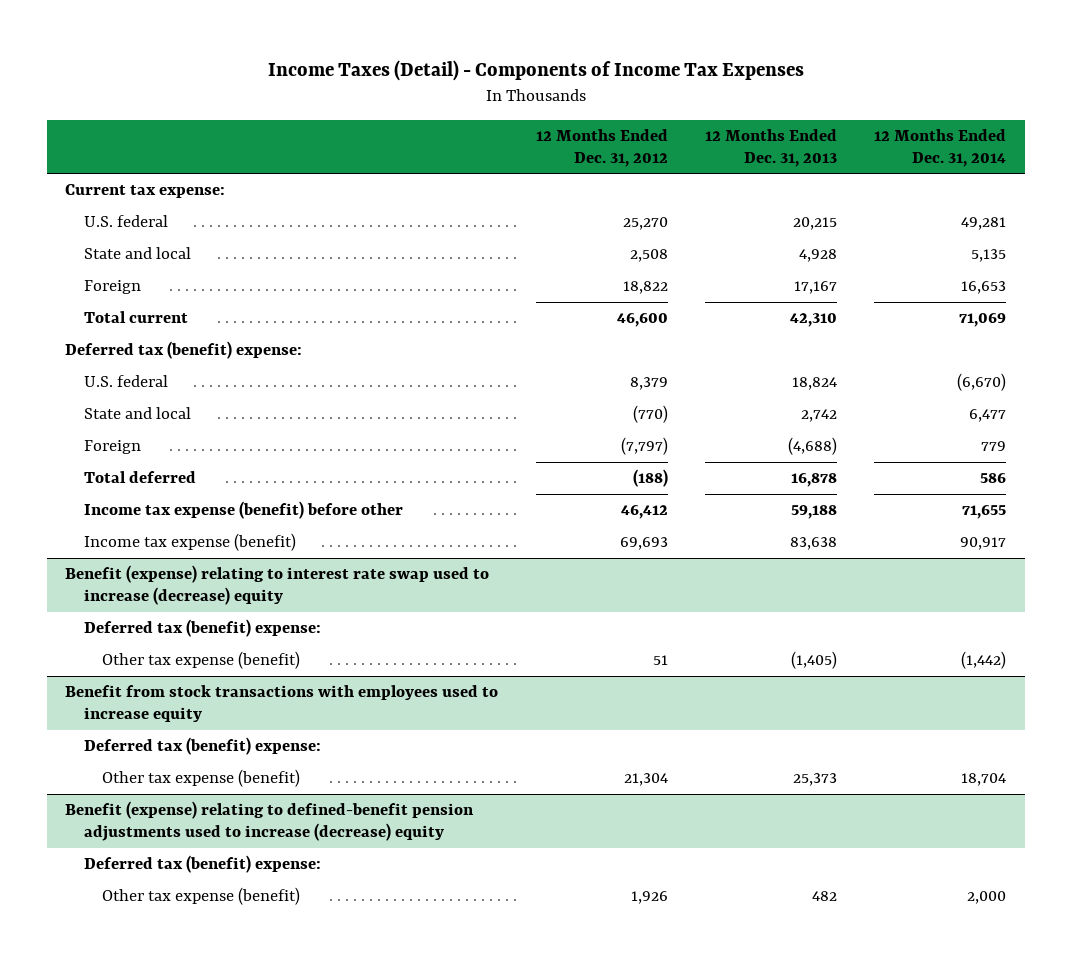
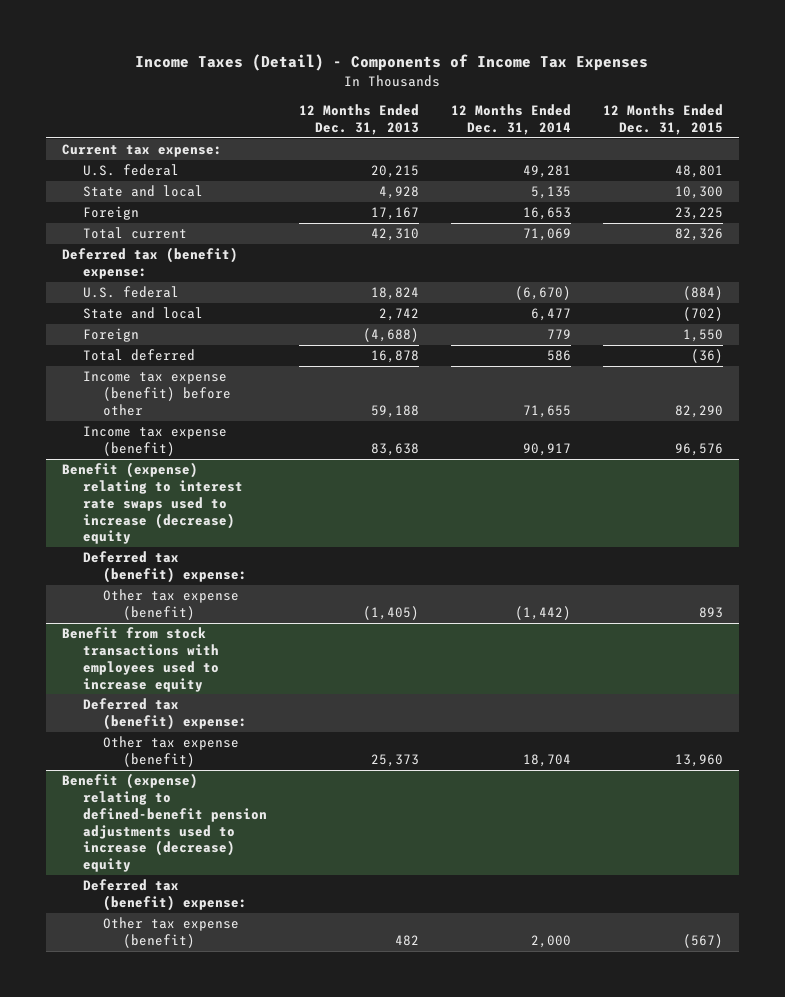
- | 12 Months Ended Dec. 31, 2012 | 12 Months Ended Dec. 31, 2013 | 12 Months Ended Dec. 31, 2014
+ | 12 Months Ended Dec. 31, 2013 | 12 Months Ended Dec. 31, 2014 | 12 Months Ended Dec. 31, 2015
- Benefit (expense) relating to interest rate swap used to increase (decrease) equity
+ Benefit (expense) relating to interest rate swaps used to increase (decrease) equity

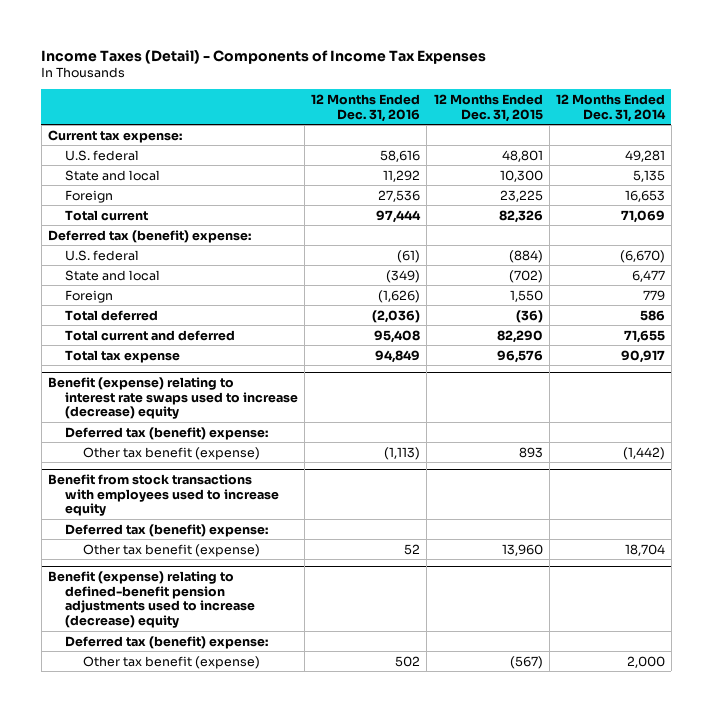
- | 12 Months Ended Dec. 31, 2013 | 12 Months Ended Dec. 31, 2014 | 12 Months Ended Dec. 31, 2015
+ | 12 Months Ended Dec. 31, 2016 | 12 Months Ended Dec. 31, 2015 | 12 Months Ended Dec. 31, 2014
- Income tax expense (benefit) before other | 59,188 | 71,655 | 82,290
- Income tax expense (benefit) | 83,638 | 90,917 | 96,576
+ Total current and deferred | 95,408 | 82,290 | 71,655
+ Total tax expense | 94,849 | 96,576 | 90,917
@ Benefit (expense) relating to interest rate swaps used to increase (decrease) equity
- Other tax expense (benefit) | (1,405) | (1,442) | 893
+ Other tax benefit (expense) | (1,113) | 893 | (1,442)
@ Benefit from stock transactions with employees used to increase equity
- Other tax expense (benefit) | 25,373 | 18,704 | 13,960
+ Other tax benefit (expense) | 52 | 13,960 | 18,704
@ Benefit (expense) relating to defined-benefit pension adjustments used to increase (decrease) equity
- Other tax expense (benefit) | 482 | 2,000 | (567)
+ Other tax benefit (expense) | 502 | (567) | 2,000

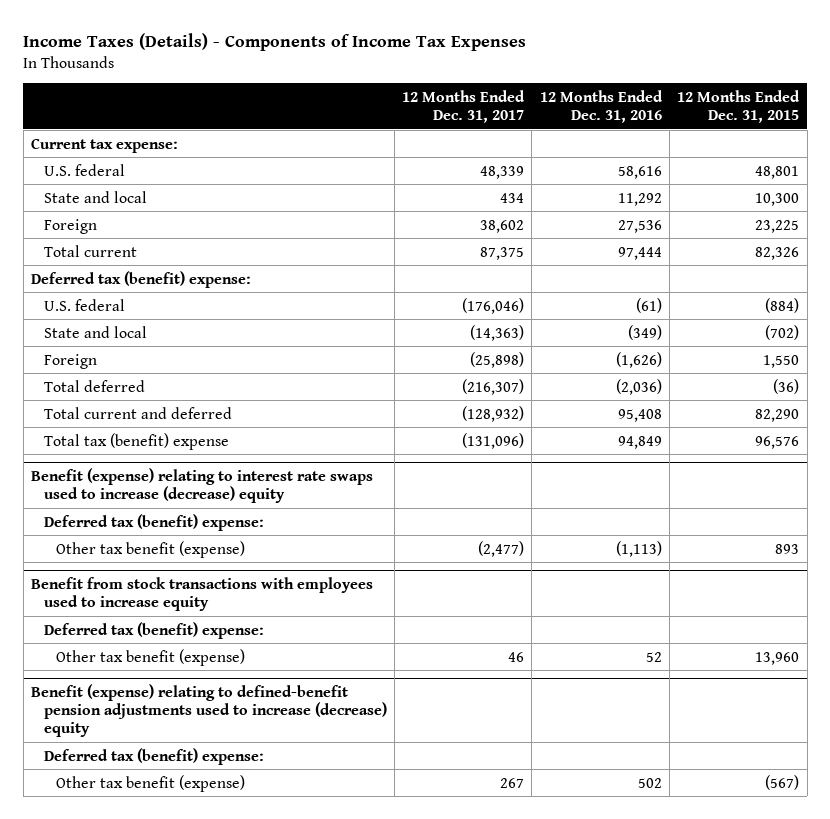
- Income Taxes (Detail) - Components of Income Tax Expenses
+ Income Taxes (Details) - Components of Income Tax Expenses
- | 12 Months Ended Dec. 31, 2016 | 12 Months Ended Dec. 31, 2015 | 12 Months Ended Dec. 31, 2014
+ | 12 Months Ended Dec. 31, 2017 | 12 Months Ended Dec. 31, 2016 | 12 Months Ended Dec. 31, 2015
- Total tax expense | 94,849 | 96,576 | 90,917
+ Total tax (benefit) expense | (131,096) | 94,849 | 96,576

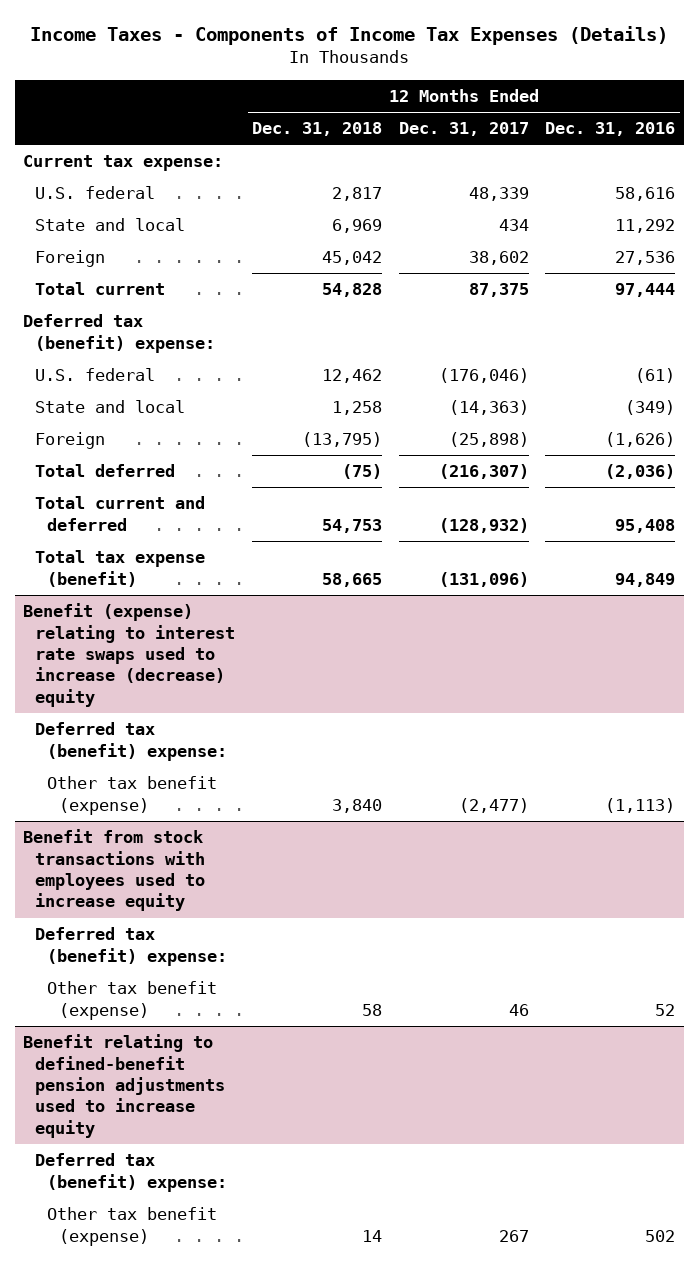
- Income Taxes (Details) - Components of Income Tax Expenses
+ Income Taxes - Components of Income Tax Expenses (Details)
- | 12 Months Ended Dec. 31, 2017 | 12 Months Ended Dec. 31, 2016 | 12 Months Ended Dec. 31, 2015
+ | 12 Months Ended Dec. 31, 2018 | 12 Months Ended Dec. 31, 2017 | 12 Months Ended Dec. 31, 2016
- Total tax (benefit) expense | (131,096) | 94,849 | 96,576
+ Total tax expense (benefit) | 58,665 | (131,096) | 94,849
- Benefit (expense) relating to defined-benefit pension adjustments used to increase (decrease) equity
+ Benefit relating to defined-benefit pension adjustments used to increase equity

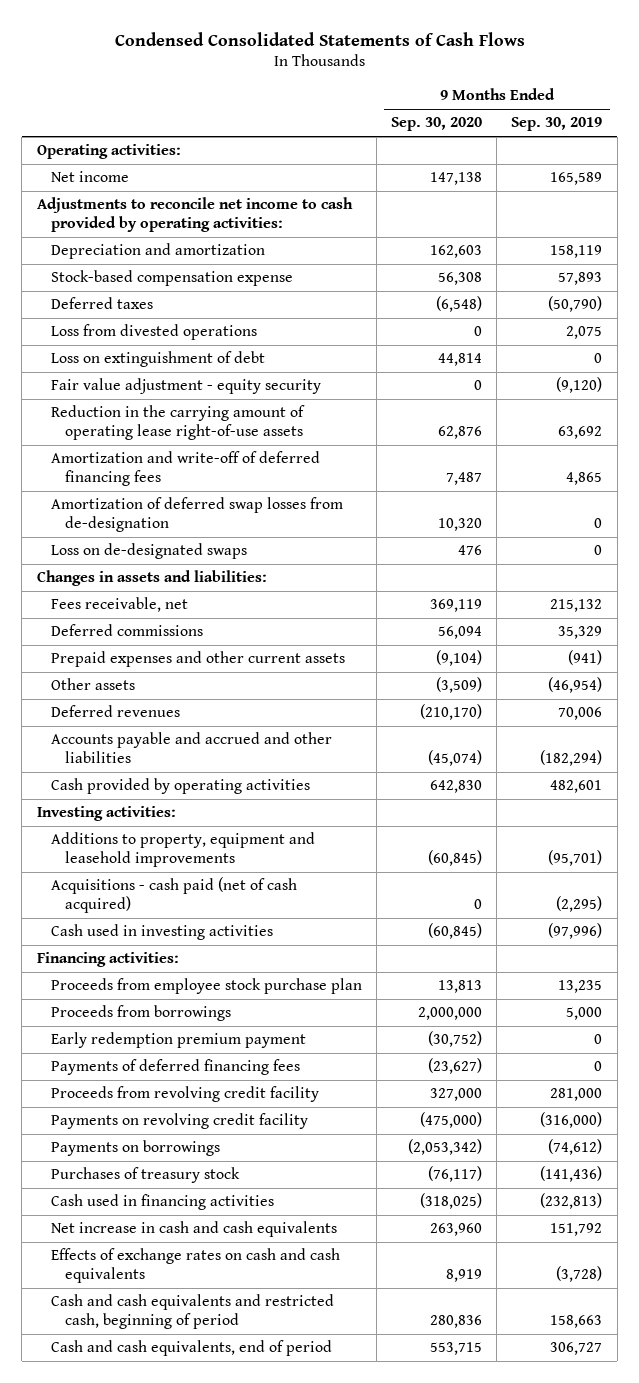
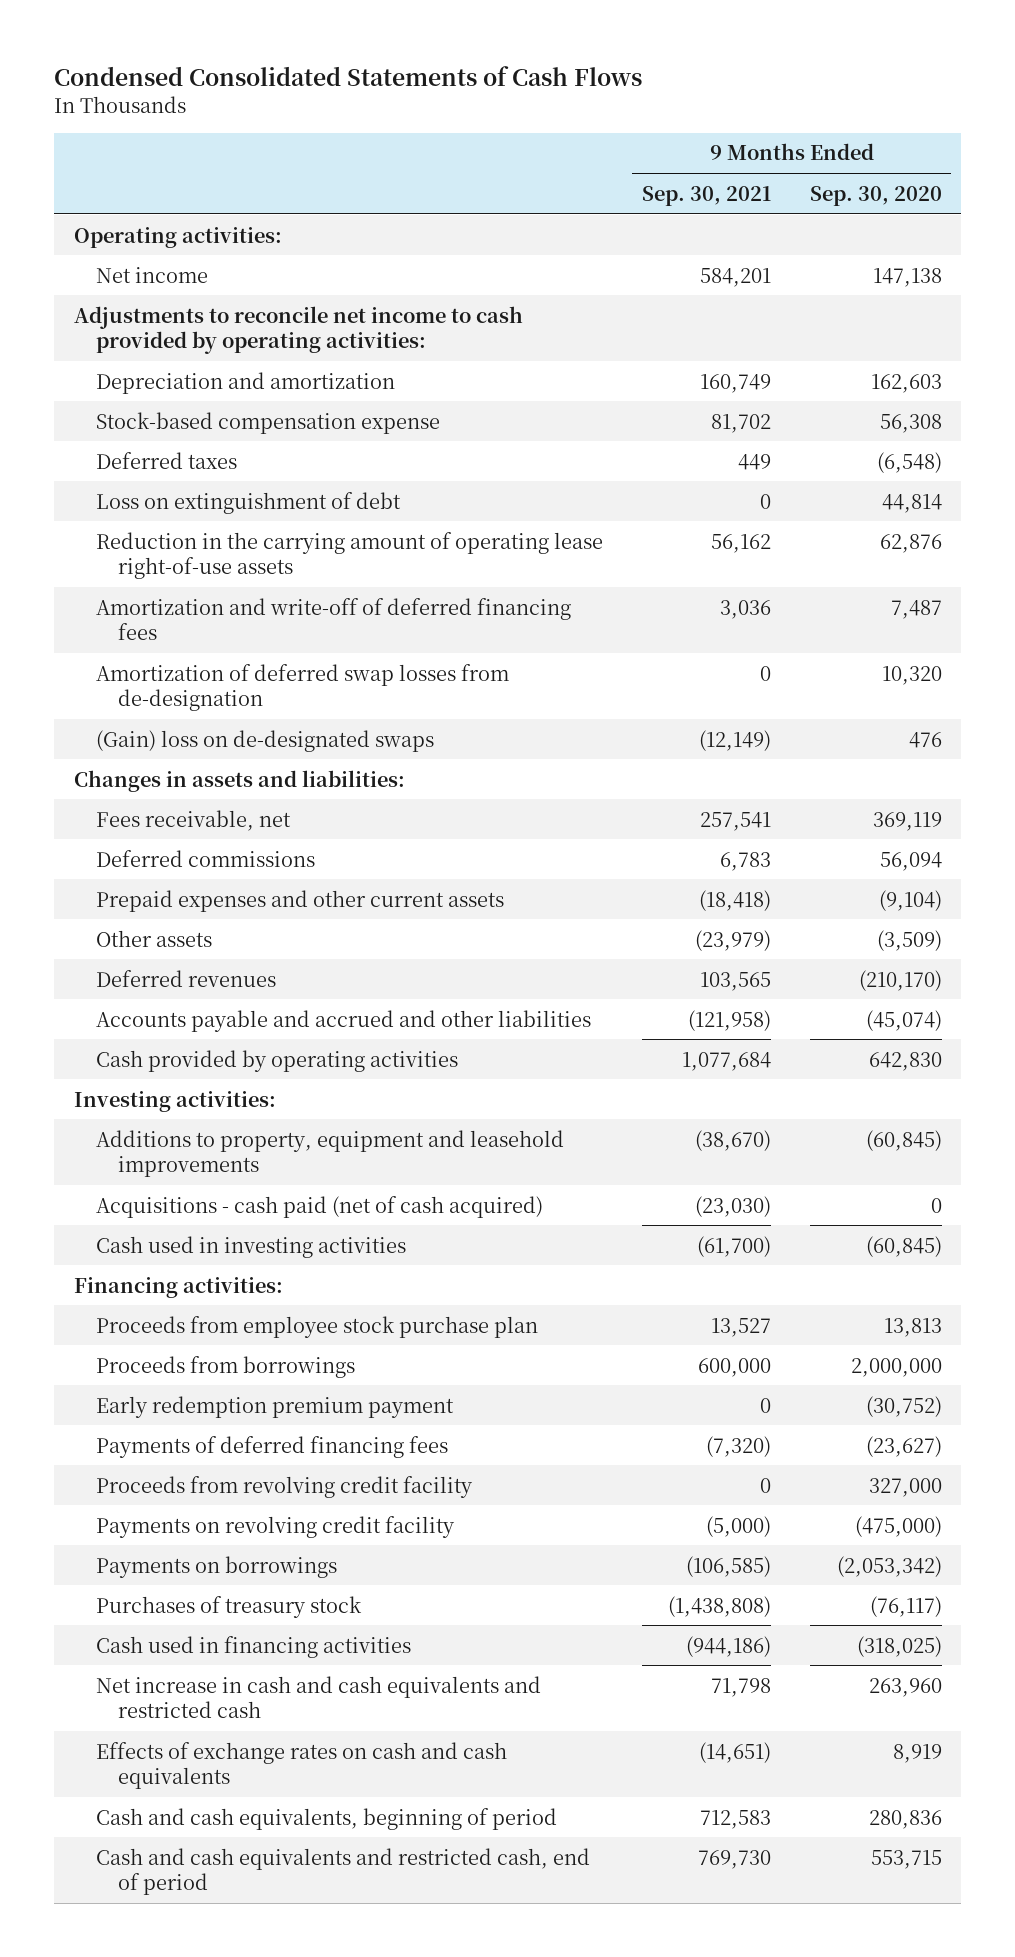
- | 9 Months Ended Sep. 30, 2020 | 9 Months Ended Sep. 30, 2019
+ | 9 Months Ended Sep. 30, 2021 | 9 Months Ended Sep. 30, 2020
- Loss from divested operations | 0 | 2,075
- Fair value adjustment - equity security | 0 | (9,120)
- Loss on de-designated swaps | 476 | 0
+ (Gain) loss on de-designated swaps | (12,149) | 476
- Net increase in cash and cash equivalents | 263,960 | 151,792
+ Net increase in cash and cash equivalents and restricted cash | 71,798 | 263,960
- Cash and cash equivalents and restricted cash, beginning of period | 280,836 | 158,663
- Cash and cash equivalents, end of period | 553,715 | 306,727
+ Cash and cash equivalents, beginning of period | 712,583 | 280,836
+ Cash and cash equivalents and restricted cash, end of period | 769,730 | 553,715

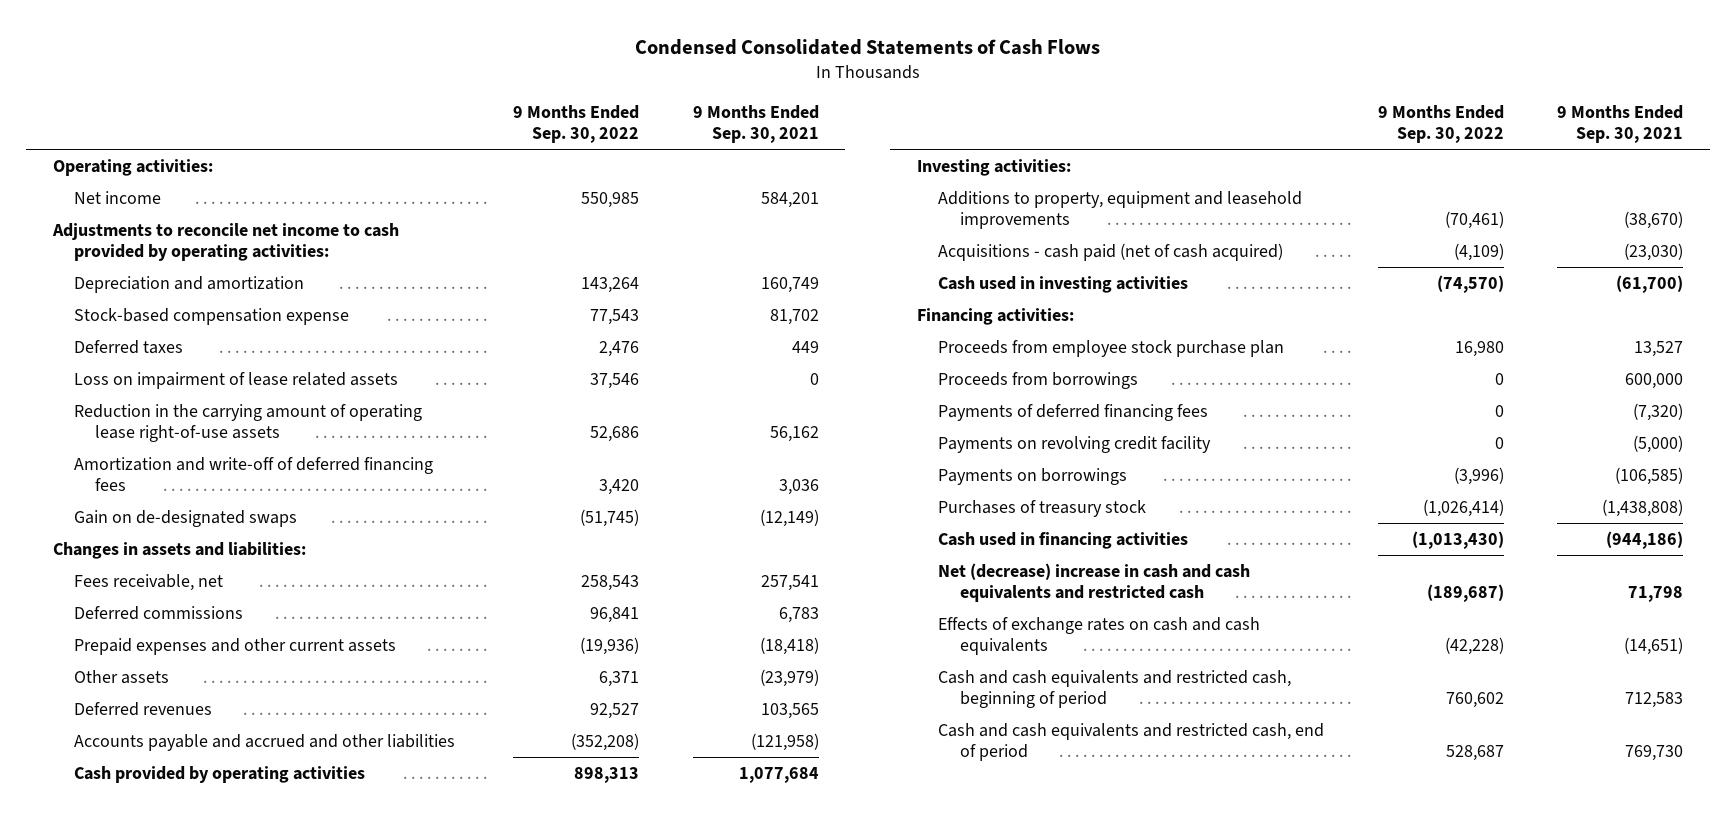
- | 9 Months Ended Sep. 30, 2021 | 9 Months Ended Sep. 30, 2020
+ | 9 Months Ended Sep. 30, 2022 | 9 Months Ended Sep. 30, 2021
- Loss on extinguishment of debt | 0 | 44,814
+ Loss on impairment of lease related assets | 37,546 | 0
- Amortization of deferred swap losses from de-designation | 0 | 10,320
- (Gain) loss on de-designated swaps | (12,149) | 476
+ Gain on de-designated swaps | (51,745) | (12,149)
- Early redemption premium payment | 0 | (30,752)
- Proceeds from revolving credit facility | 0 | 327,000
- Net increase in cash and cash equivalents and restricted cash | 71,798 | 263,960
+ Net (decrease) increase in cash and cash equivalents and restricted cash | (189,687) | 71,798
- Cash and cash equivalents, beginning of period | 712,583 | 280,836
+ Cash and cash equivalents and restricted cash, beginning of period | 760,602 | 712,583

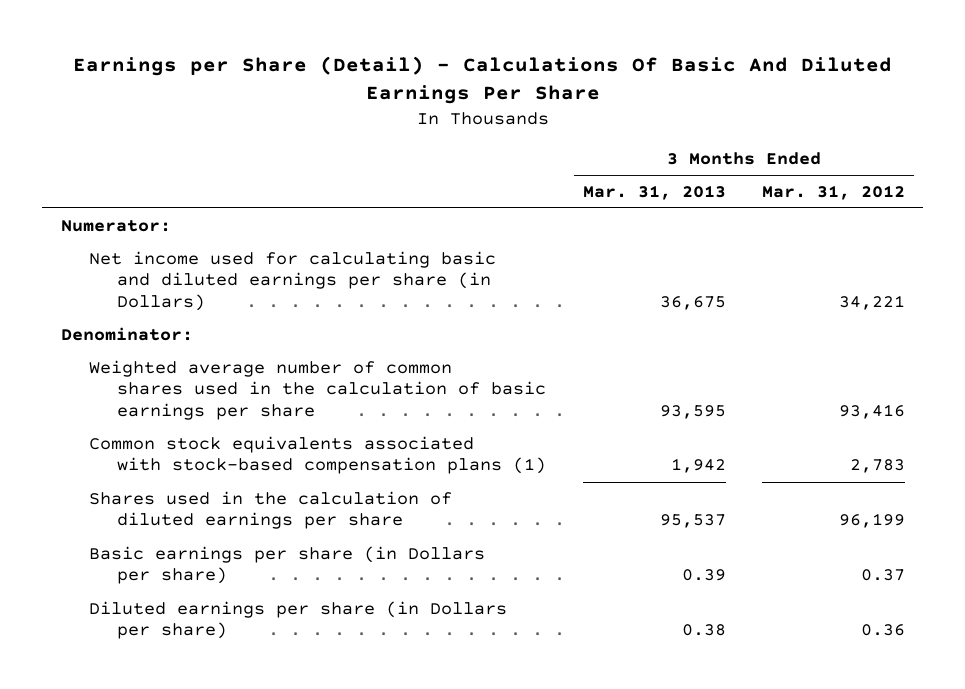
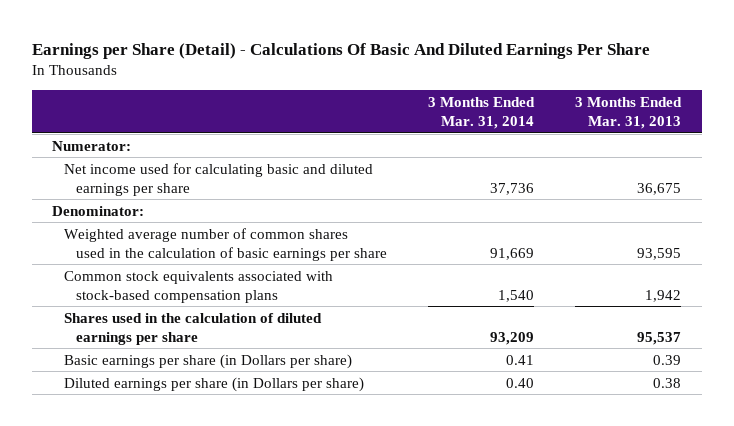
- | 3 Months Ended Mar. 31, 2013 | 3 Months Ended Mar. 31, 2012
+ | 3 Months Ended Mar. 31, 2014 | 3 Months Ended Mar. 31, 2013
- Net income used for calculating basic and diluted earnings per share (in Dollars) | 36,675 | 34,221
+ Net income used for calculating basic and diluted earnings per share | 37,736 | 36,675
- Common stock equivalents associated with stock-based compensation plans (1) | 1,942 | 2,783
+ Common stock equivalents associated with stock-based compensation plans | 1,540 | 1,942

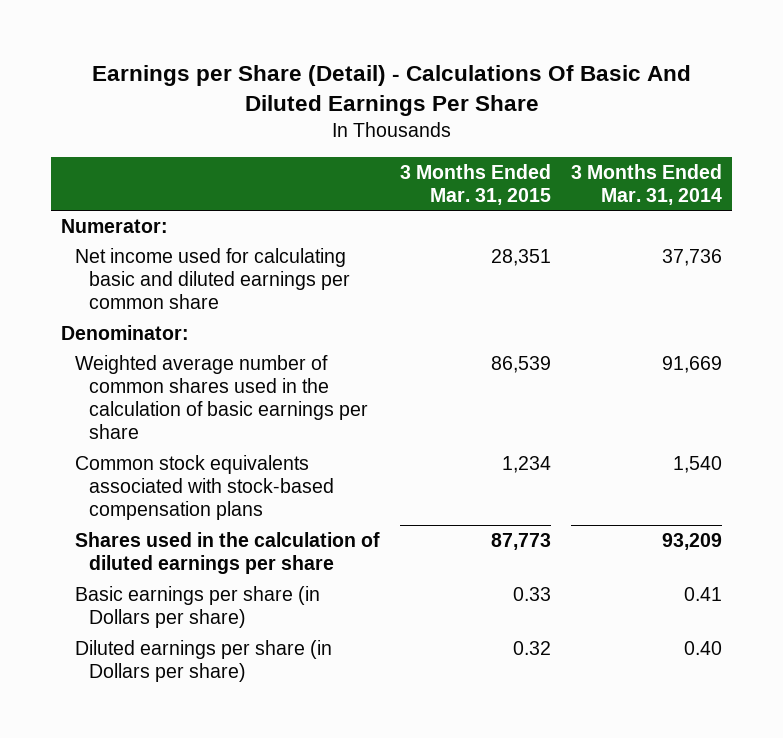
- | 3 Months Ended Mar. 31, 2014 | 3 Months Ended Mar. 31, 2013
+ | 3 Months Ended Mar. 31, 2015 | 3 Months Ended Mar. 31, 2014
- Net income used for calculating basic and diluted earnings per share | 37,736 | 36,675
+ Net income used for calculating basic and diluted earnings per common share | 28,351 | 37,736

